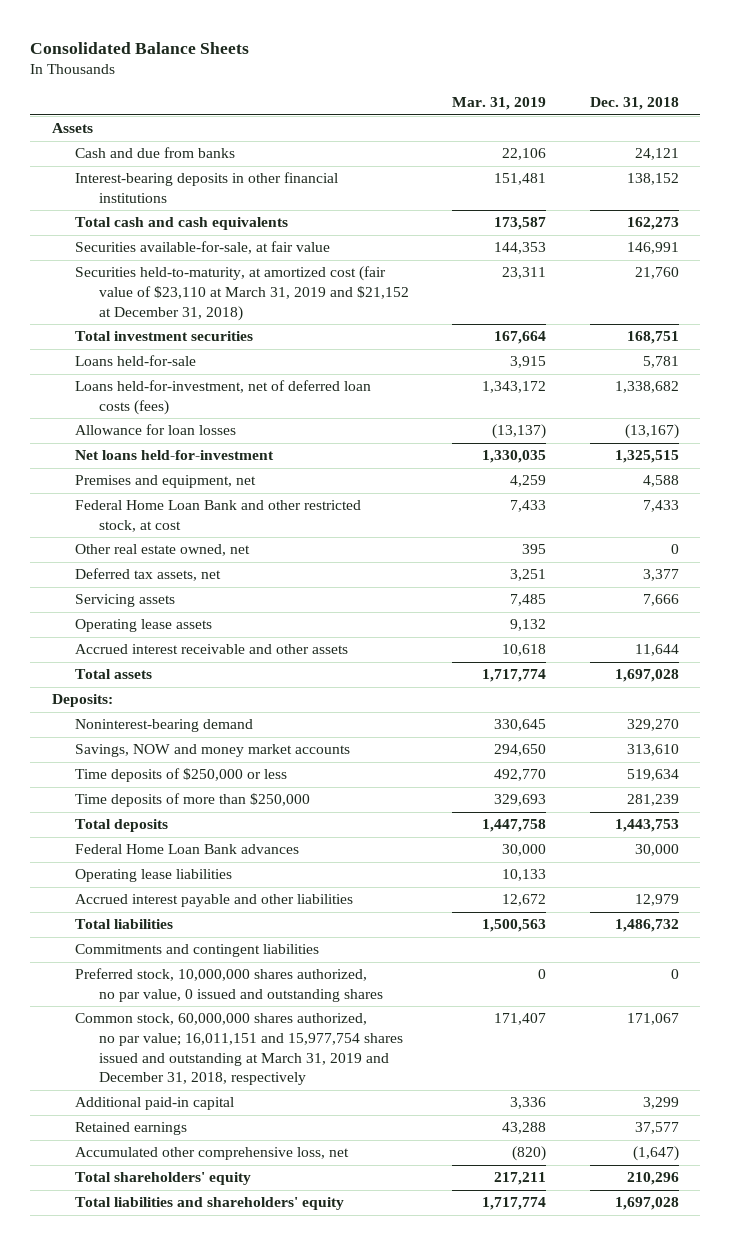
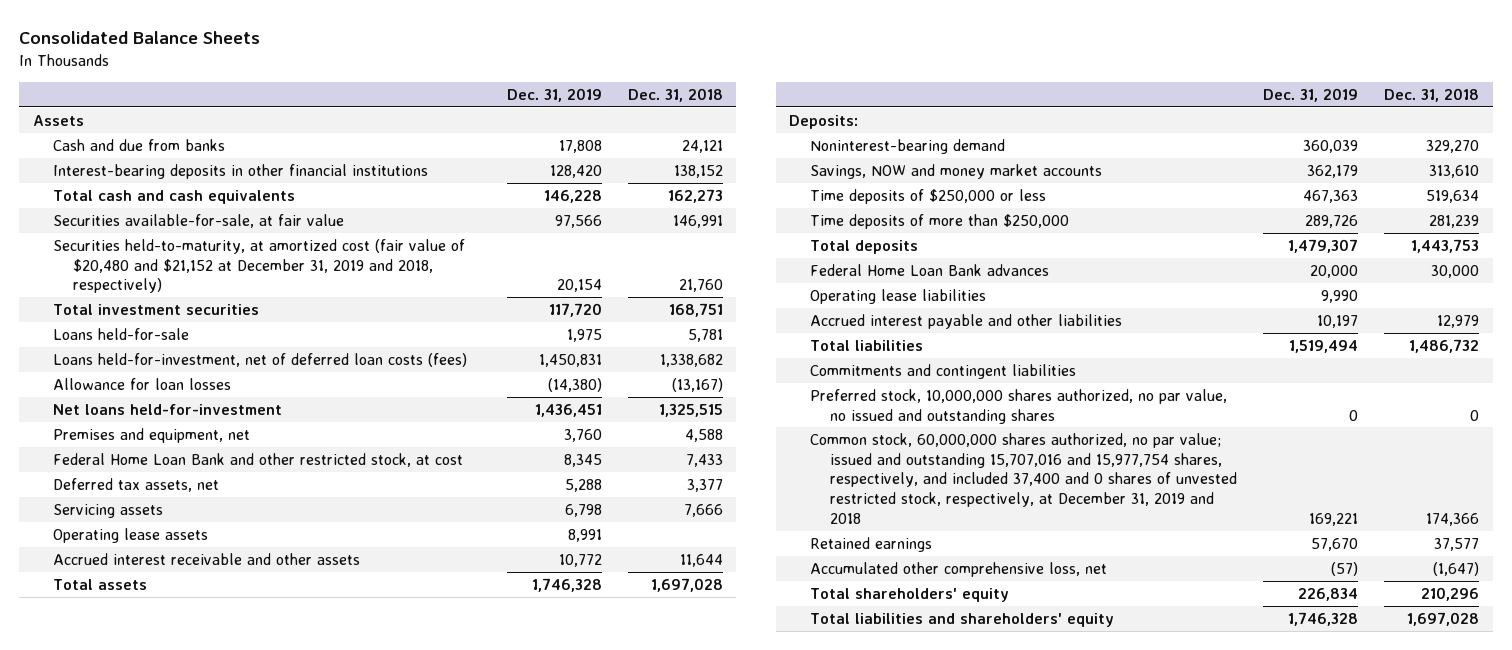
- | Mar. 31, 2019 | Dec. 31, 2018
+ | Dec. 31, 2019 | Dec. 31, 2018
- Securities held-to-maturity, at amortized cost (fair value of $23,110 at March 31, 2019 and $21,152 at December 31, 2018) | 23,311 | 21,760
+ Securities held-to-maturity, at amortized cost (fair value of $20,480 and $21,152 at December 31, 2019 and 2018, respectively) | 20,154 | 21,760
- Other real estate owned, net | 395 | 0
- Preferred stock, 10,000,000 shares authorized, no par value, 0 issued and outstanding shares | 0 | 0
- Common stock, 60,000,000 shares authorized, no par value; 16,011,151 and 15,977,754 shares issued and outstanding at March 31, 2019 and December 31, 2018, respectively | 171,407 | 171,067
- Additional paid-in capital | 3,336 | 3,299
+ Preferred stock, 10,000,000 shares authorized, no par value, no issued and outstanding shares | 0 | 0
+ Common stock, 60,000,000 shares authorized, no par value; issued and outstanding 15,707,016 and 15,977,754 shares, respectively, and included 37,400 and 0 shares of unvested restricted stock, respectively, at December 31, 2019 and 2018 | 169,221 | 174,366

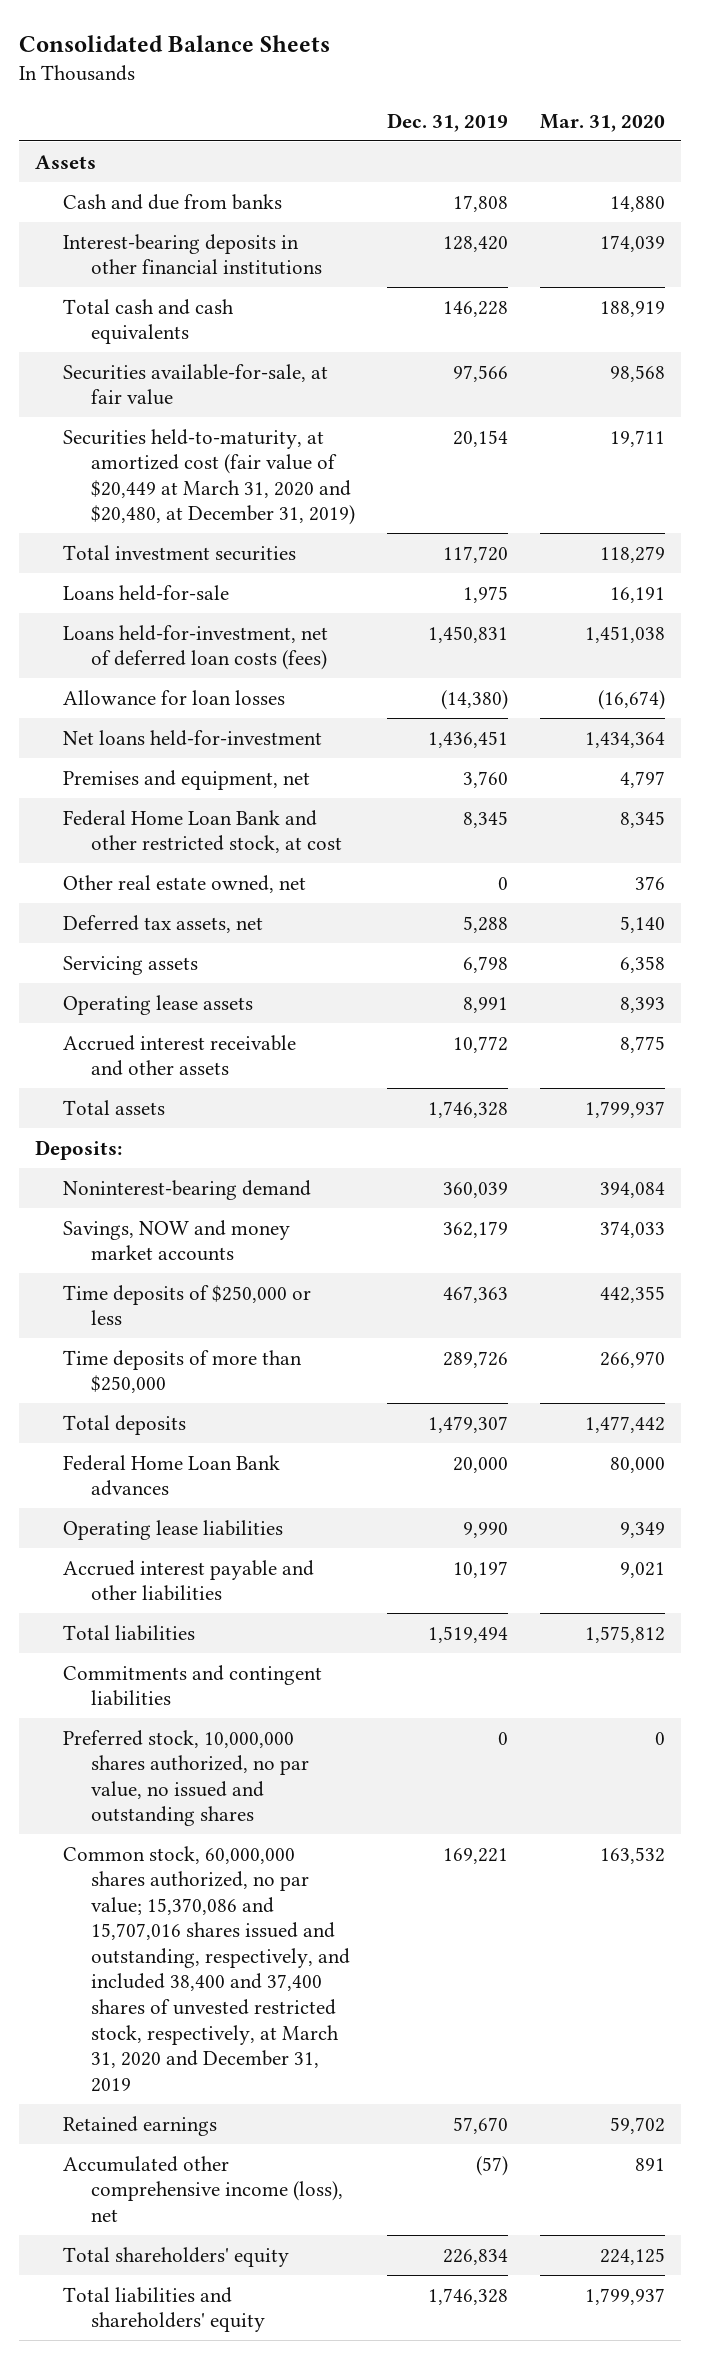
- | Dec. 31, 2019 | Dec. 31, 2018
+ | Dec. 31, 2019 | Mar. 31, 2020
- Securities held-to-maturity, at amortized cost (fair value of $20,480 and $21,152 at December 31, 2019 and 2018, respectively) | 20,154 | 21,760
+ Securities held-to-maturity, at amortized cost (fair value of $20,449 at March 31, 2020 and $20,480, at December 31, 2019) | 20,154 | 19,711
+ Other real estate owned, net | 0 | 376
- Common stock, 60,000,000 shares authorized, no par value; issued and outstanding 15,707,016 and 15,977,754 shares, respectively, and included 37,400 and 0 shares of unvested restricted stock, respectively, at December 31, 2019 and 2018 | 169,221 | 174,366
+ Common stock, 60,000,000 shares authorized, no par value; 15,370,086 and 15,707,016 shares issued and outstanding, respectively, and included 38,400 and 37,400 shares of unvested restricted stock, respectively, at March 31, 2020 and December 31, 2019 | 169,221 | 163,532
- Accumulated other comprehensive loss, net | (57) | (1,647)
+ Accumulated other comprehensive income (loss), net | (57) | 891

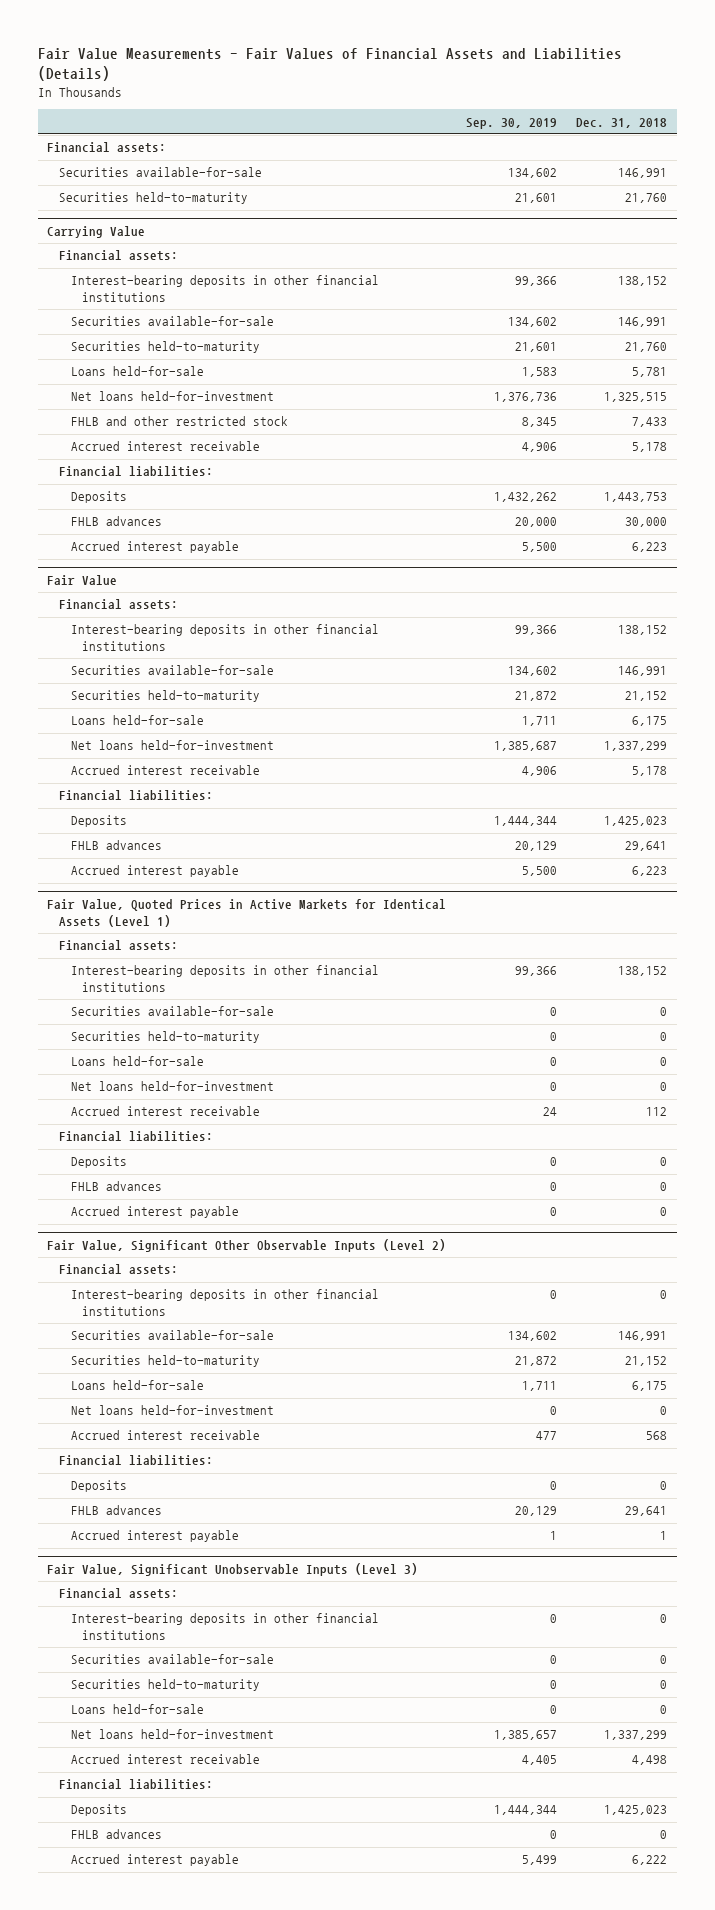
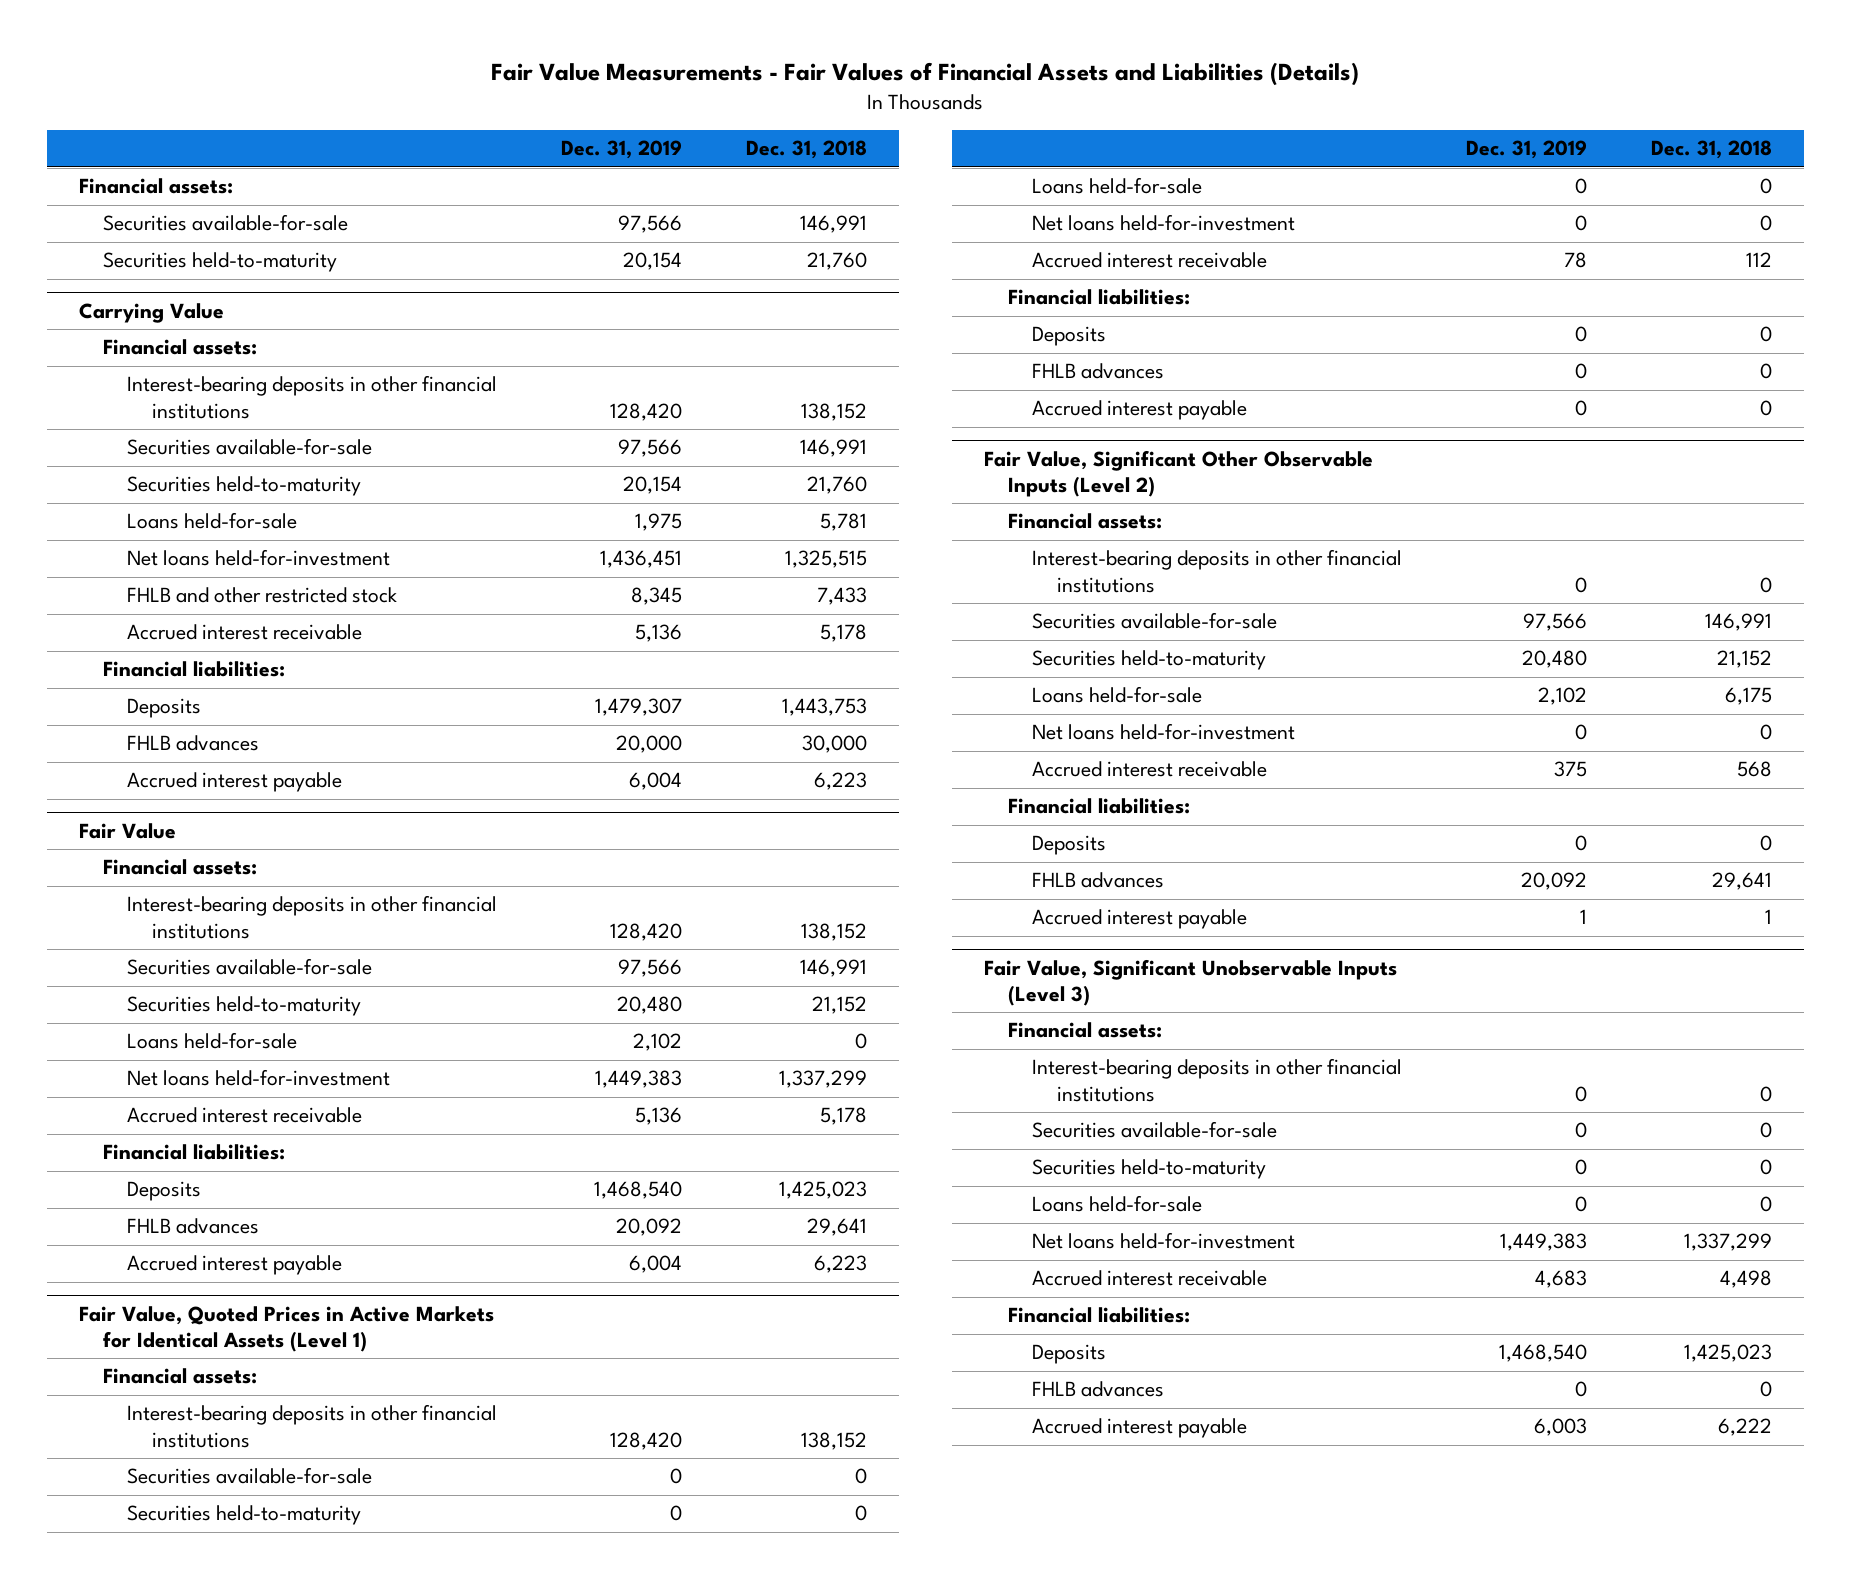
- | Sep. 30, 2019 | Dec. 31, 2018
+ | Dec. 31, 2019 | Dec. 31, 2018
@ Fair Value
- Loans held-for-sale | 1,711 | 6,175
+ Loans held-for-sale | 2,102 | 0

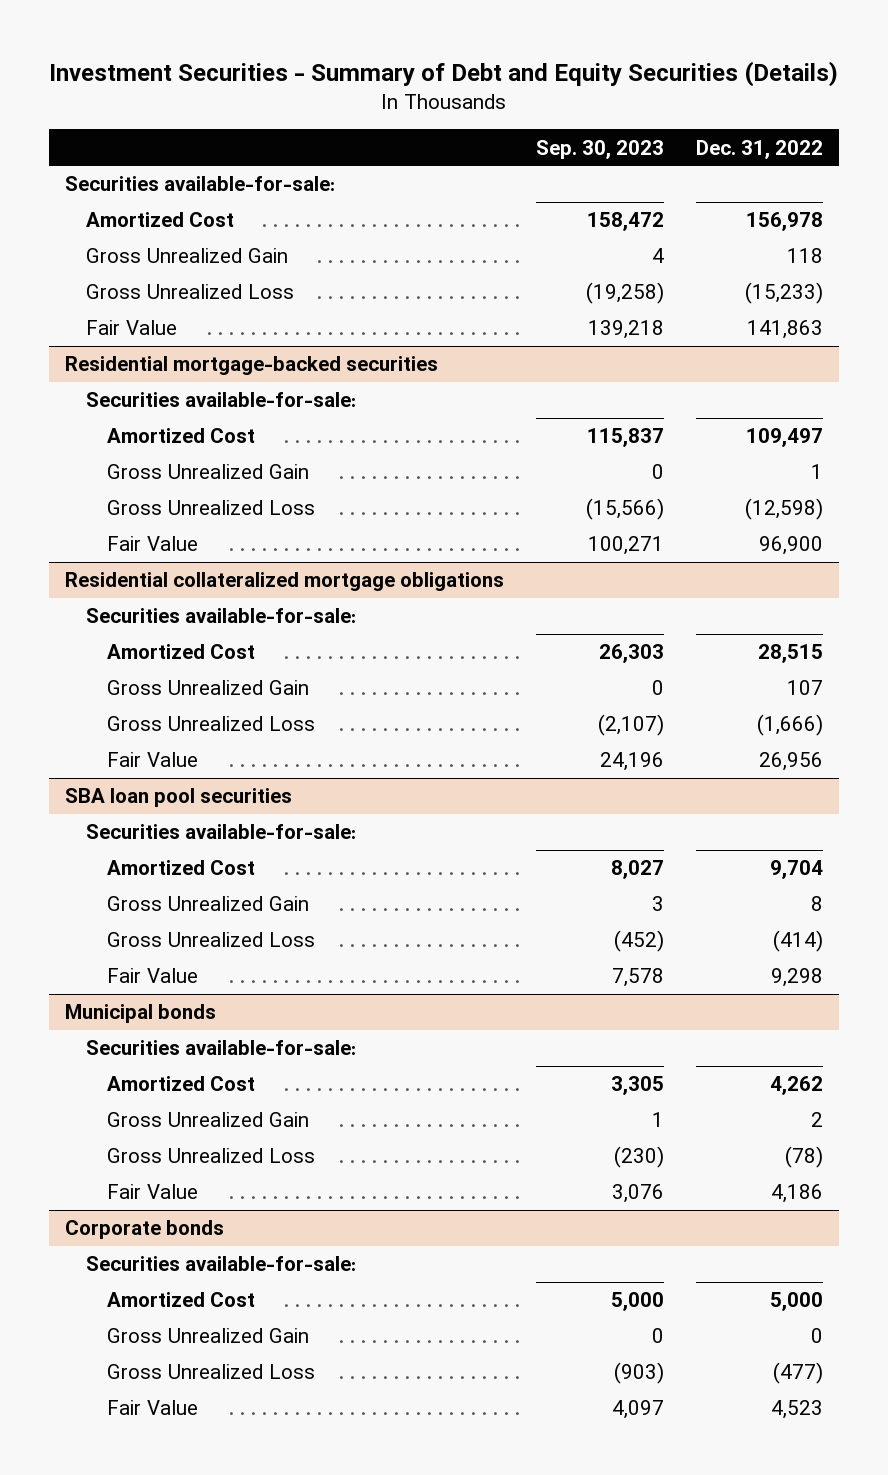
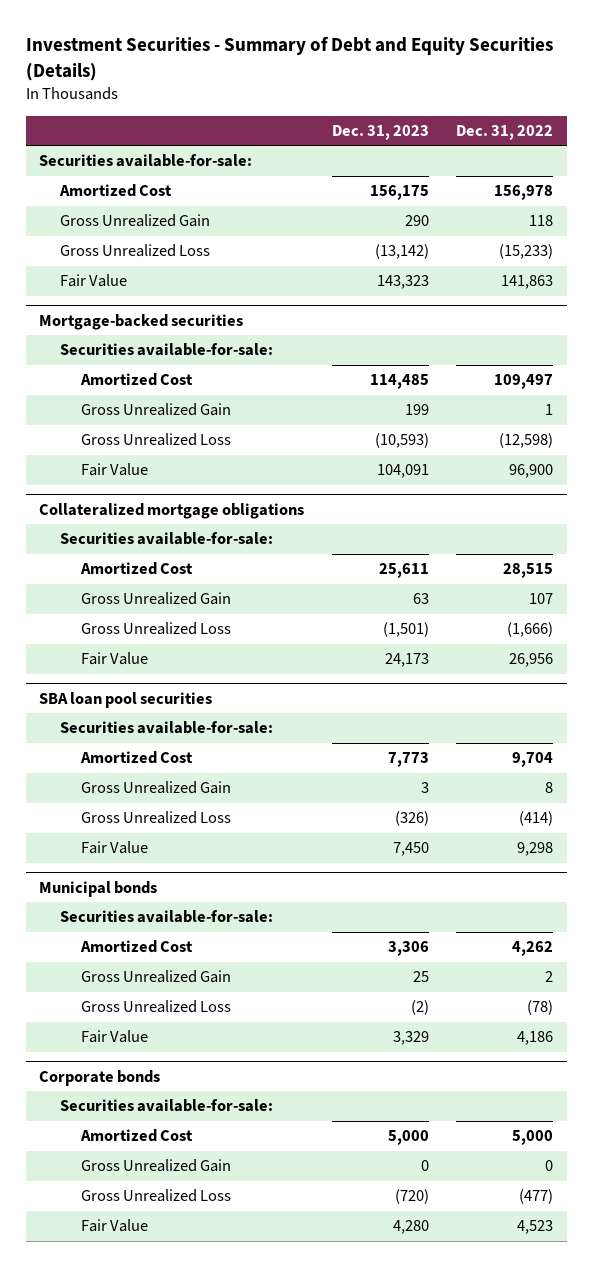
- | Sep. 30, 2023 | Dec. 31, 2022
+ | Dec. 31, 2023 | Dec. 31, 2022
- Residential mortgage-backed securities
+ Mortgage-backed securities
- Residential collateralized mortgage obligations
+ Collateralized mortgage obligations

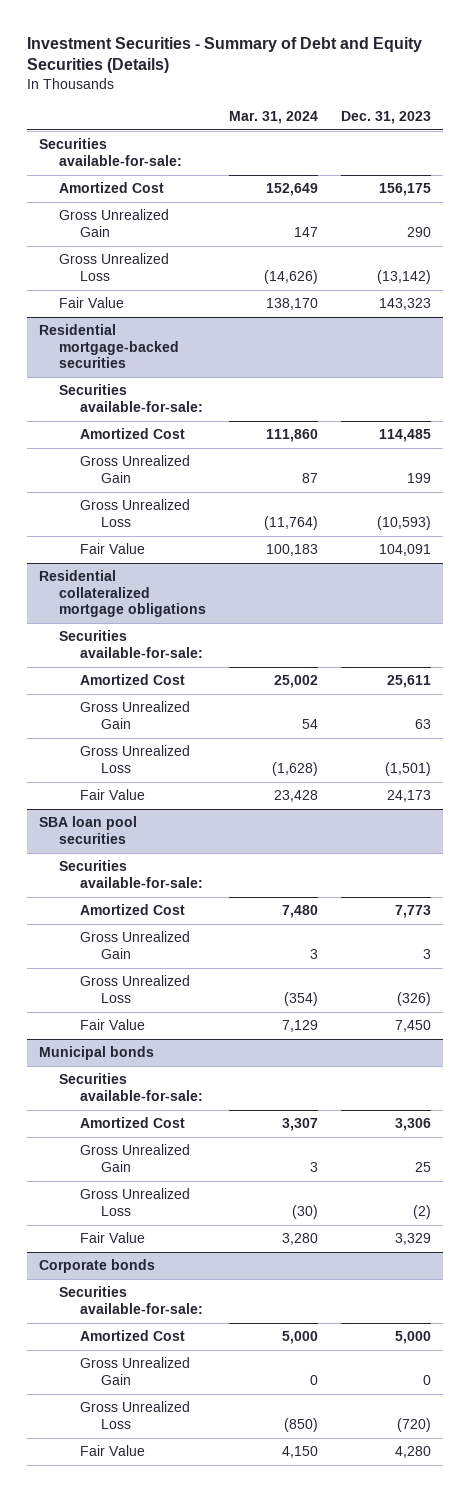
- | Dec. 31, 2023 | Dec. 31, 2022
+ | Mar. 31, 2024 | Dec. 31, 2023
- Mortgage-backed securities
+ Residential mortgage-backed securities
- Collateralized mortgage obligations
+ Residential collateralized mortgage obligations

